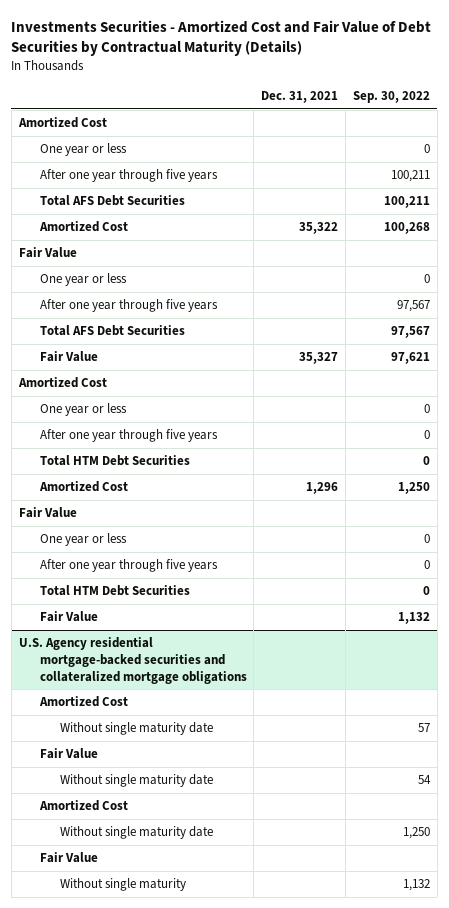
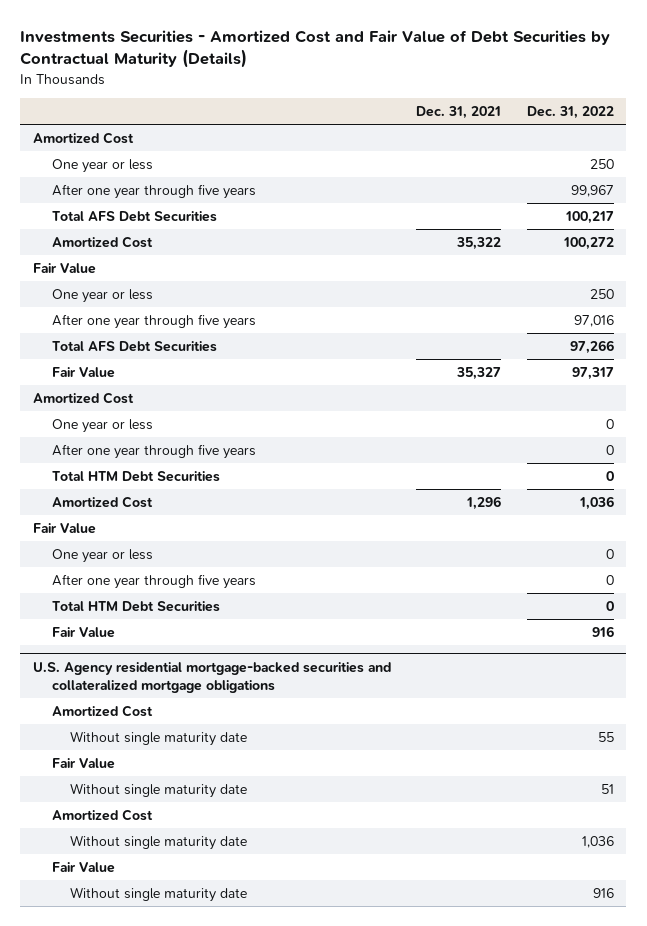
- | Dec. 31, 2021 | Sep. 30, 2022
+ | Dec. 31, 2021 | Dec. 31, 2022
@ U.S. Agency residential mortgage-backed securities and collateralized mortgage obligations
- Without single maturity | | 1,132
+ Without single maturity date | | 916

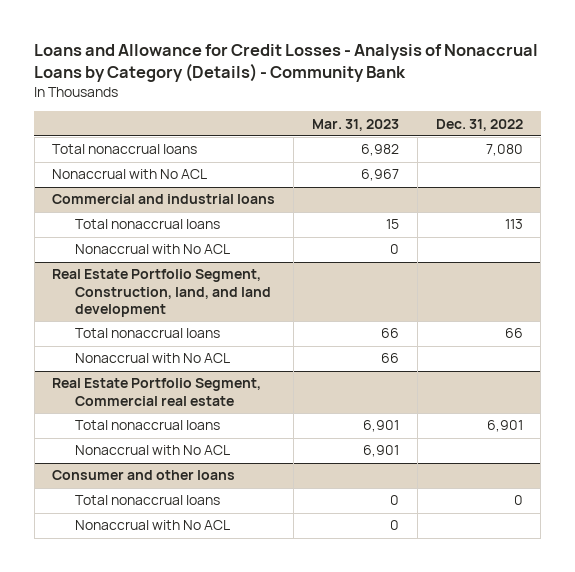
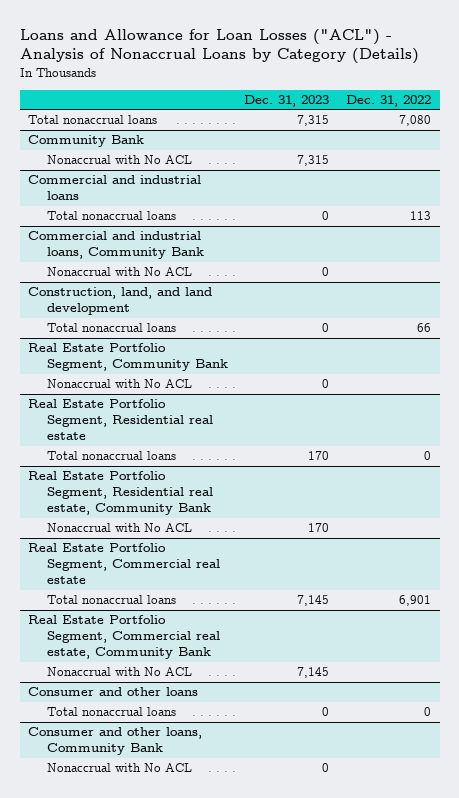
- Loans and Allowance for Credit Losses - Analysis of Nonaccrual Loans by Category (Details) - Community Bank
+ Loans and Allowance for Loan Losses ("ACL") - Analysis of Nonaccrual Loans by Category (Details)
- | Mar. 31, 2023 | Dec. 31, 2022
+ | Dec. 31, 2023 | Dec. 31, 2022
- Nonaccrual with No ACL | 6,967 |
+ Community Bank
+ Nonaccrual with No ACL | 7,315 |
@ Commercial and industrial loans
- Nonaccrual with No ACL | 0 |
- Real Estate Portfolio Segment, Construction, land, and land development
+ Commercial and industrial loans, Community Bank
+ Nonaccrual with No ACL | 0 |
+ Construction, land, and land development
- Nonaccrual with No ACL | 66 |
+ Real Estate Portfolio Segment, Community Bank
+ Nonaccrual with No ACL | 0 |
+ Real Estate Portfolio Segment, Residential real estate
+ Total nonaccrual loans | 170 | 0
+ Real Estate Portfolio Segment, Residential real estate, Community Bank
+ Nonaccrual with No ACL | 170 |
@ Real Estate Portfolio Segment, Commercial real estate
- Nonaccrual with No ACL | 6,901 |
+ Real Estate Portfolio Segment, Commercial real estate, Community Bank
+ Nonaccrual with No ACL | 7,145 |
@ Consumer and other loans
- Nonaccrual with No ACL | 0 |
+ Consumer and other loans, Community Bank
+ Nonaccrual with No ACL | 0 |

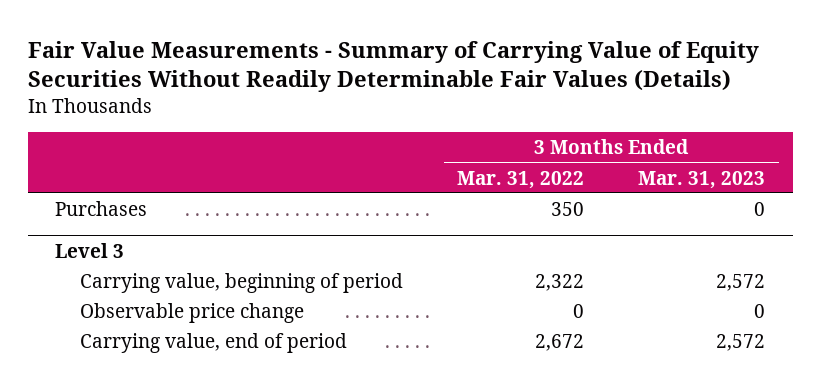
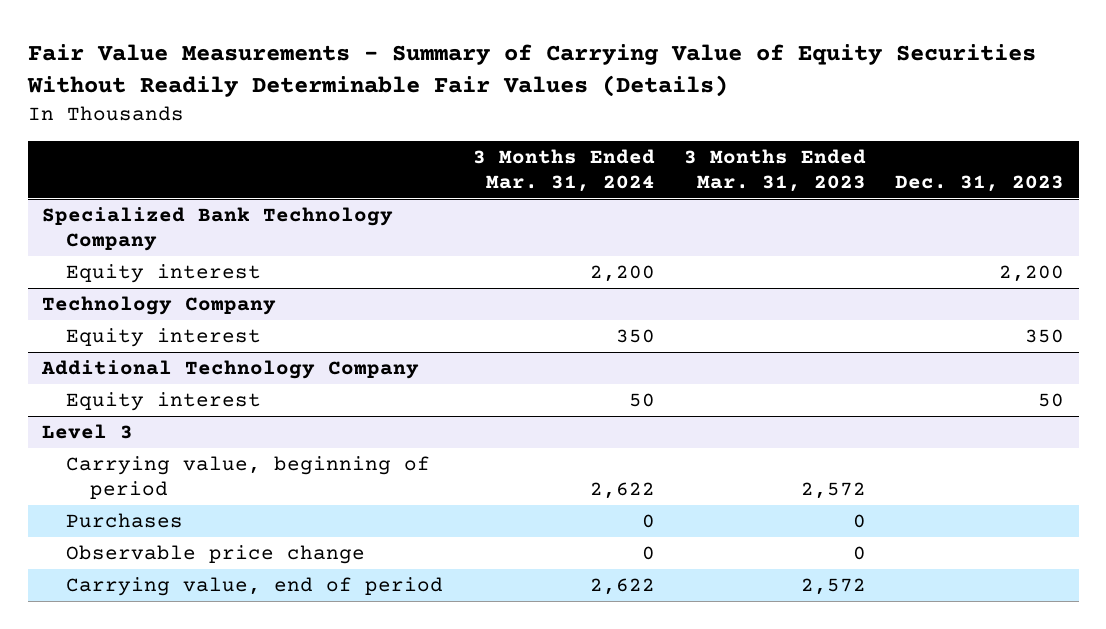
- | 3 Months Ended Mar. 31, 2022 | 3 Months Ended Mar. 31, 2023
+ | 3 Months Ended Mar. 31, 2024 | 3 Months Ended Mar. 31, 2023 | Dec. 31, 2023
- Purchases | 350 | 0
+ Specialized Bank Technology Company
+ Equity interest | 2,200 | | 2,200
+ Technology Company
+ Equity interest | 350 | | 350
+ Additional Technology Company
+ Equity interest | 50 | | 50
@ Level 3
+ Purchases | 0 | 0 |

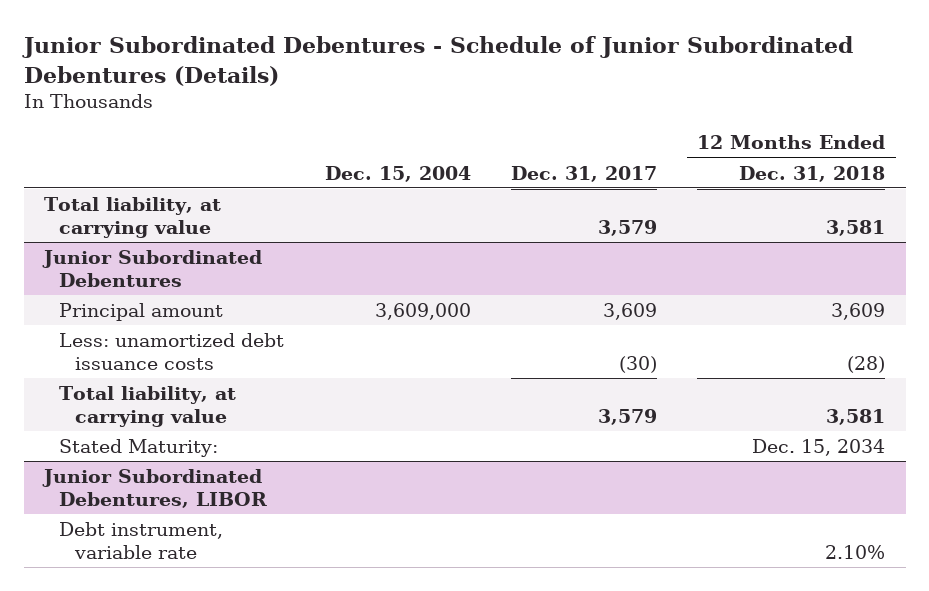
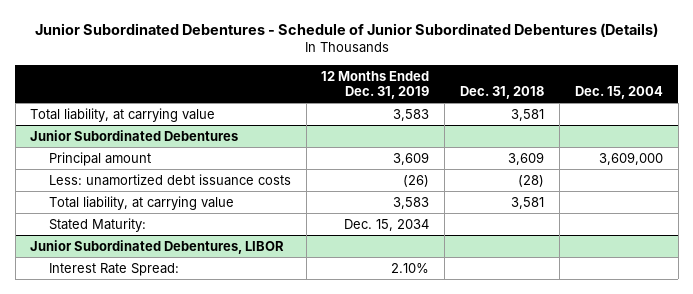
- | Dec. 15, 2004 | Dec. 31, 2017 | 12 Months Ended Dec. 31, 2018
+ | 12 Months Ended Dec. 31, 2019 | Dec. 31, 2018 | Dec. 15, 2004
@ Junior Subordinated Debentures, LIBOR
- Debt instrument, variable rate | | | 2.10%
+ Interest Rate Spread: | 2.10% | |

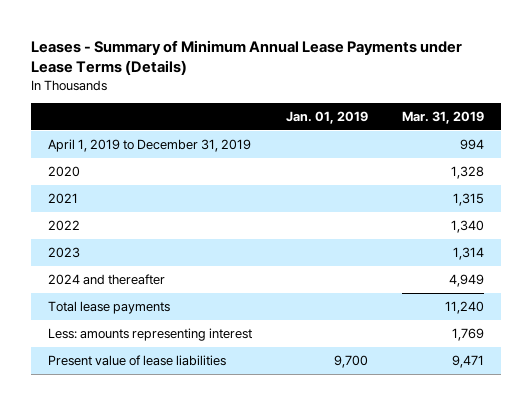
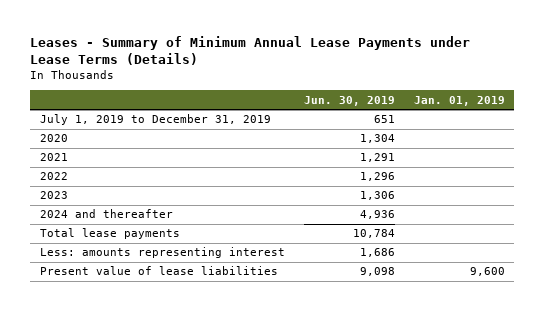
- | Jan. 01, 2019 | Mar. 31, 2019
+ | Jun. 30, 2019 | Jan. 01, 2019
- April 1, 2019 to December 31, 2019 | | 994
+ July 1, 2019 to December 31, 2019 | 651 |
- Present value of lease liabilities | 9,700 | 9,471
+ Present value of lease liabilities | 9,098 | 9,600

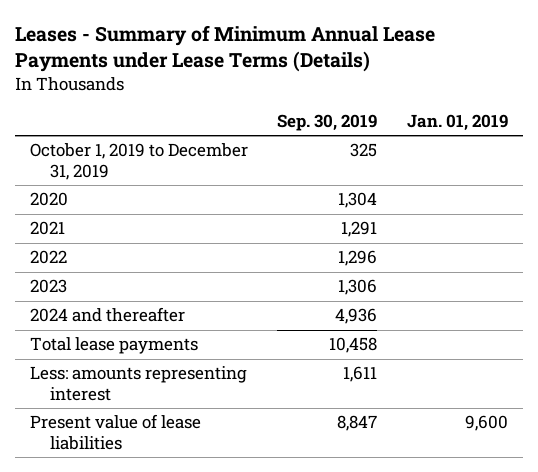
- | Jun. 30, 2019 | Jan. 01, 2019
+ | Sep. 30, 2019 | Jan. 01, 2019
- July 1, 2019 to December 31, 2019 | 651 |
+ October 1, 2019 to December 31, 2019 | 325 |

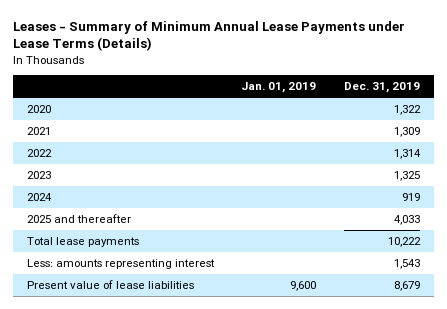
- | Sep. 30, 2019 | Jan. 01, 2019
+ | Jan. 01, 2019 | Dec. 31, 2019
- October 1, 2019 to December 31, 2019 | 325 |
- 2024 and thereafter | 4,936 |
+ 2024 | | 919
+ 2025 and thereafter | | 4,033

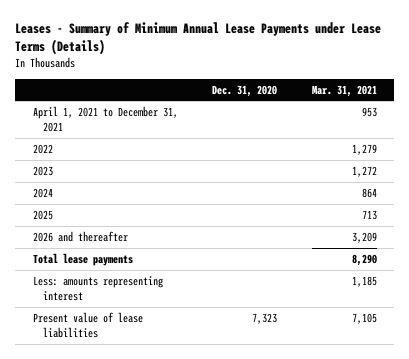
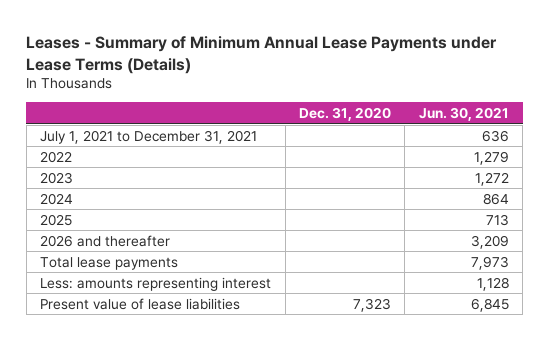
- | Dec. 31, 2020 | Mar. 31, 2021
+ | Dec. 31, 2020 | Jun. 30, 2021
- April 1, 2021 to December 31, 2021 | | 953
+ July 1, 2021 to December 31, 2021 | | 636

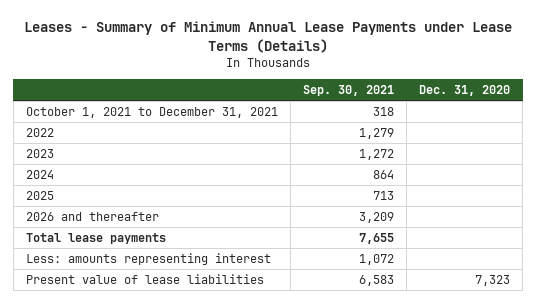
- | Dec. 31, 2020 | Jun. 30, 2021
+ | Sep. 30, 2021 | Dec. 31, 2020
- July 1, 2021 to December 31, 2021 | | 636
+ October 1, 2021 to December 31, 2021 | 318 |

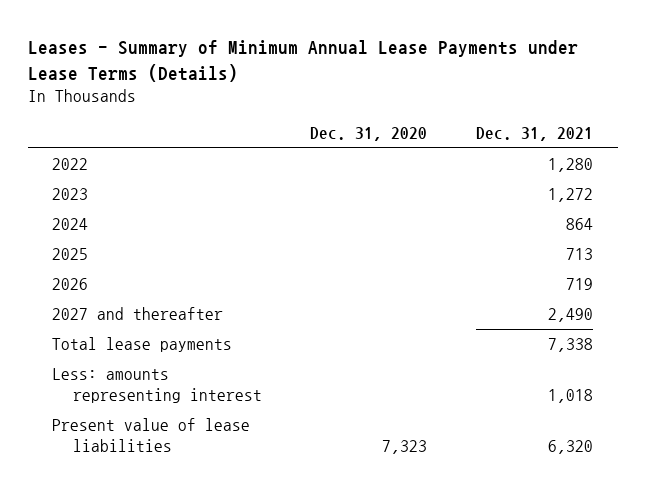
- | Sep. 30, 2021 | Dec. 31, 2020
+ | Dec. 31, 2020 | Dec. 31, 2021
- October 1, 2021 to December 31, 2021 | 318 |
- 2026 and thereafter | 3,209 |
+ 2026 | | 719
+ 2027 and thereafter | | 2,490

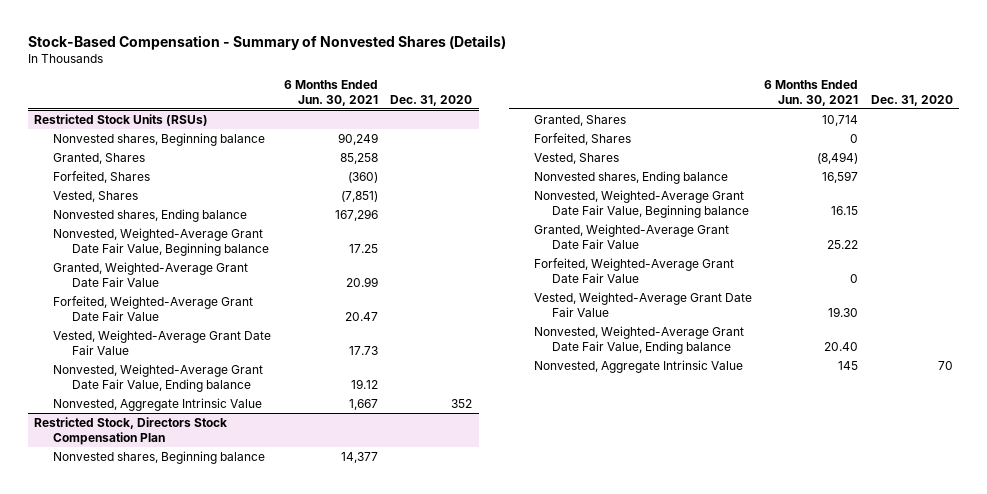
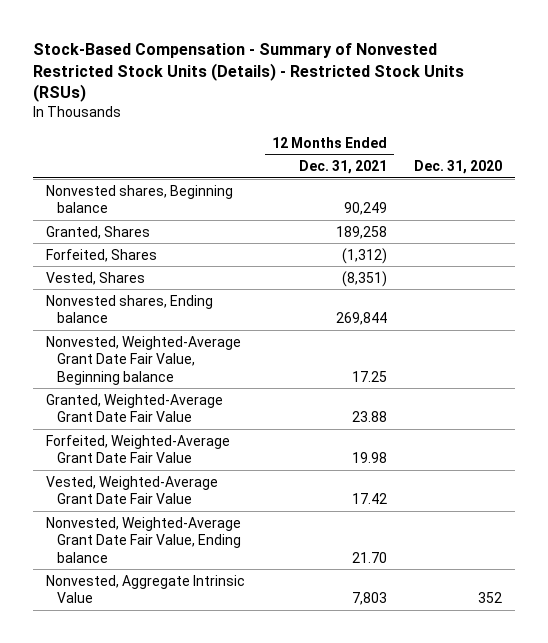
- Stock-Based Compensation - Summary of Nonvested Shares (Details)
+ Stock-Based Compensation - Summary of Nonvested Restricted Stock Units (Details) - Restricted Stock Units (RSUs)
- | 6 Months Ended Jun. 30, 2021 | Dec. 31, 2020
+ | 12 Months Ended Dec. 31, 2021 | Dec. 31, 2020
- Restricted Stock Units (RSUs)
- Restricted Stock, Directors Stock Compensation Plan
- Nonvested shares, Beginning balance | 14,377 |
- Granted, Shares | 10,714 |
- Forfeited, Shares | 0 |
- Vested, Shares | (8,494) |
- Nonvested shares, Ending balance | 16,597 |
- Nonvested, Weighted-Average Grant Date Fair Value, Beginning balance | 16.15 |
- Granted, Weighted-Average Grant Date Fair Value | 25.22 |
- Forfeited, Weighted-Average Grant Date Fair Value | 0 |
- Vested, Weighted-Average Grant Date Fair Value | 19.30 |
- Nonvested, Weighted-Average Grant Date Fair Value, Ending balance | 20.40 |
- Nonvested, Aggregate Intrinsic Value | 145 | 70

